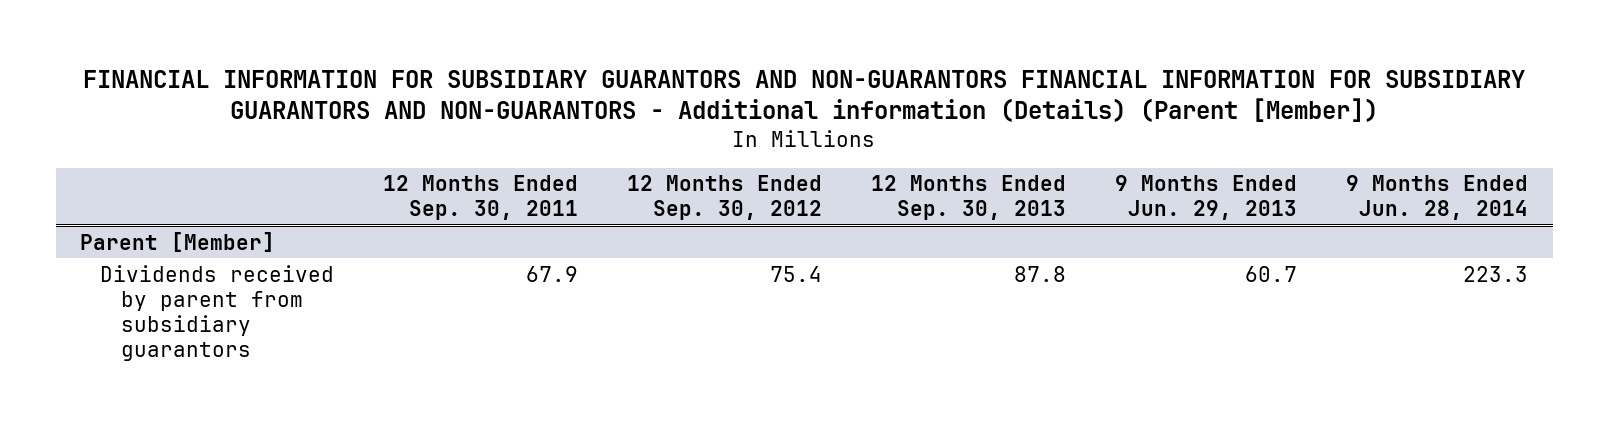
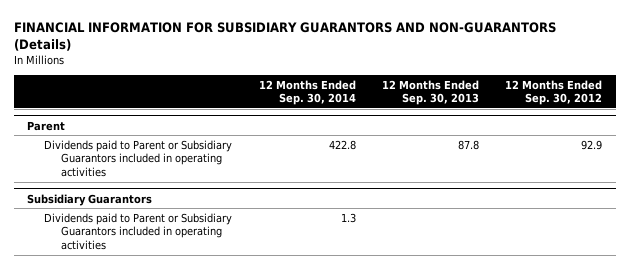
- FINANCIAL INFORMATION FOR SUBSIDIARY GUARANTORS AND NON-GUARANTORS FINANCIAL INFORMATION FOR SUBSIDIARY GUARANTORS AND NON-GUARANTORS - Additional information (Details) (Parent [Member])
+ FINANCIAL INFORMATION FOR SUBSIDIARY GUARANTORS AND NON-GUARANTORS (Details)
- | 12 Months Ended Sep. 30, 2011 | 12 Months Ended Sep. 30, 2012 | 12 Months Ended Sep. 30, 2013 | 9 Months Ended Jun. 29, 2013 | 9 Months Ended Jun. 28, 2014
+ | 12 Months Ended Sep. 30, 2014 | 12 Months Ended Sep. 30, 2013 | 12 Months Ended Sep. 30, 2012
- Parent [Member]
- Dividends received by parent from subsidiary guarantors | 67.9 | 75.4 | 87.8 | 60.7 | 223.3
+ Parent
+ Dividends paid to Parent or Subsidiary Guarantors included in operating activities | 422.8 | 87.8 | 92.9
+ Subsidiary Guarantors
+ Dividends paid to Parent or Subsidiary Guarantors included in operating activities | 1.3 | |

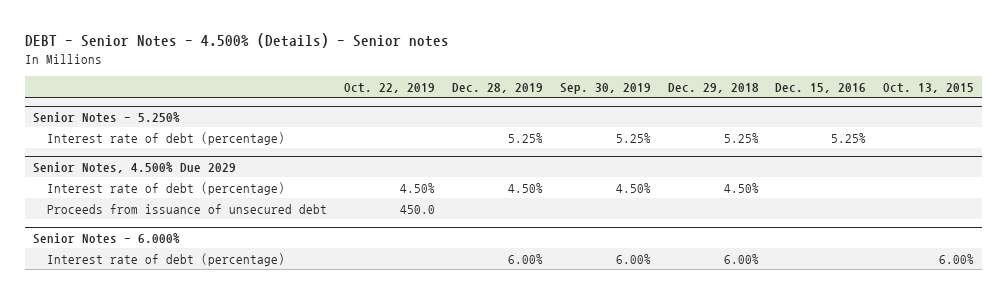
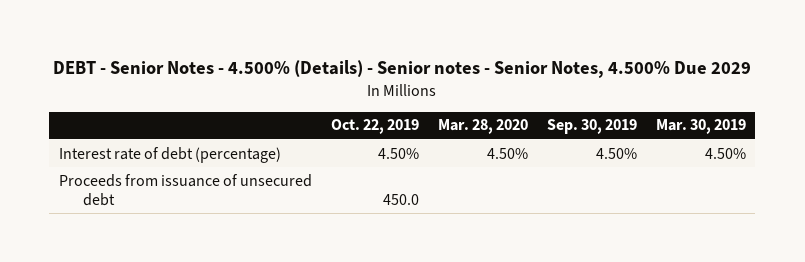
- DEBT - Senior Notes - 4.500% (Details) - Senior notes
+ DEBT - Senior Notes - 4.500% (Details) - Senior notes - Senior Notes, 4.500% Due 2029
- | Oct. 22, 2019 | Dec. 28, 2019 | Sep. 30, 2019 | Dec. 29, 2018 | Dec. 15, 2016 | Oct. 13, 2015
+ | Oct. 22, 2019 | Mar. 28, 2020 | Sep. 30, 2019 | Mar. 30, 2019
- Senior Notes - 5.250%
- Interest rate of debt (percentage) | | 5.25% | 5.25% | 5.25% | 5.25% |
- Senior Notes, 4.500% Due 2029
- Senior Notes - 6.000%
- Interest rate of debt (percentage) | | 6.00% | 6.00% | 6.00% | | 6.00%

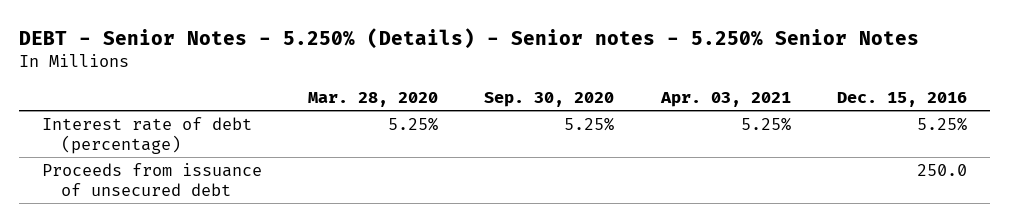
- DEBT - Senior Notes - 4.500% (Details) - Senior notes - Senior Notes, 4.500% Due 2029
+ DEBT - Senior Notes - 5.250% (Details) - Senior notes - 5.250% Senior Notes
- | Oct. 22, 2019 | Mar. 28, 2020 | Sep. 30, 2019 | Mar. 30, 2019
+ | Mar. 28, 2020 | Sep. 30, 2020 | Apr. 03, 2021 | Dec. 15, 2016
- Interest rate of debt (percentage) | 4.50% | 4.50% | 4.50% | 4.50%
+ Interest rate of debt (percentage) | 5.25% | 5.25% | 5.25% | 5.25%

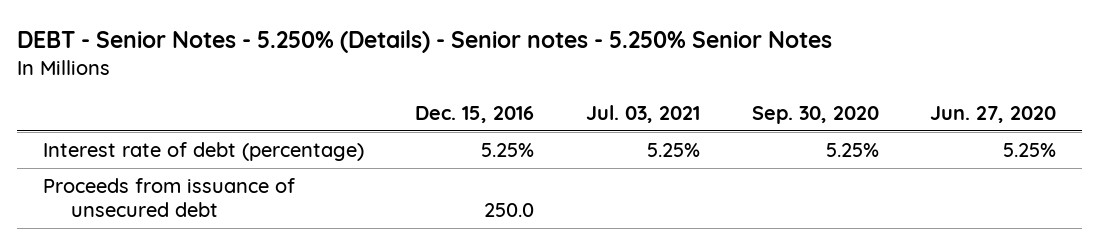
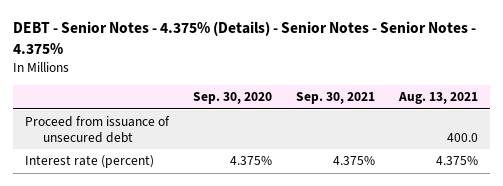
- DEBT - Senior Notes - 5.250% (Details) - Senior notes - 5.250% Senior Notes
+ DEBT - Senior Notes - 4.375% (Details) - Senior Notes - Senior Notes - 4.375%
- | Dec. 15, 2016 | Jul. 03, 2021 | Sep. 30, 2020 | Jun. 27, 2020
+ | Sep. 30, 2020 | Sep. 30, 2021 | Aug. 13, 2021
- Interest rate of debt (percentage) | 5.25% | 5.25% | 5.25% | 5.25%
- Proceeds from issuance of unsecured debt | 250.0 | | |
+ Proceed from issuance of unsecured debt | | | 400.0
+ Interest rate (percent) | 4.375% | 4.375% | 4.375%

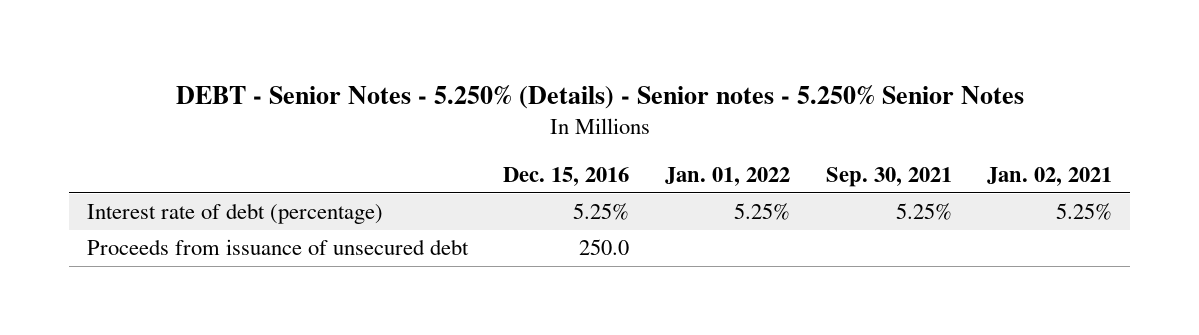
- DEBT - Senior Notes - 4.375% (Details) - Senior Notes - Senior Notes - 4.375%
+ DEBT - Senior Notes - 5.250% (Details) - Senior notes - 5.250% Senior Notes
- | Sep. 30, 2020 | Sep. 30, 2021 | Aug. 13, 2021
+ | Dec. 15, 2016 | Jan. 01, 2022 | Sep. 30, 2021 | Jan. 02, 2021
- Proceed from issuance of unsecured debt | | | 400.0
- Interest rate (percent) | 4.375% | 4.375% | 4.375%
+ Interest rate of debt (percentage) | 5.25% | 5.25% | 5.25% | 5.25%
+ Proceeds from issuance of unsecured debt | 250.0 | | |

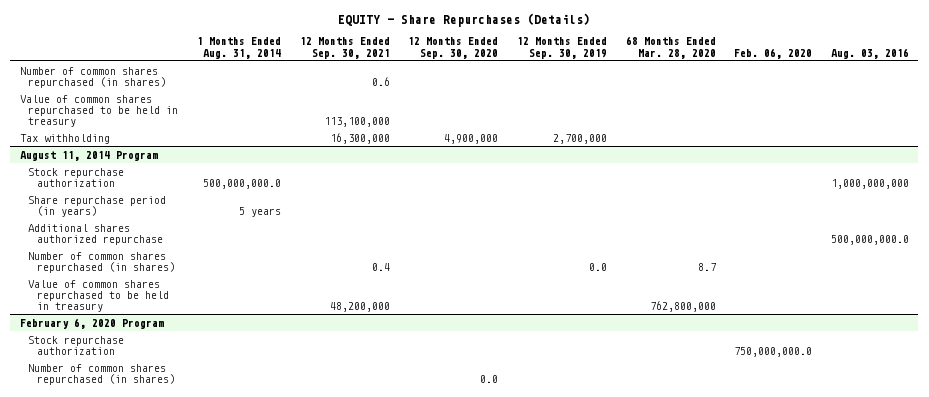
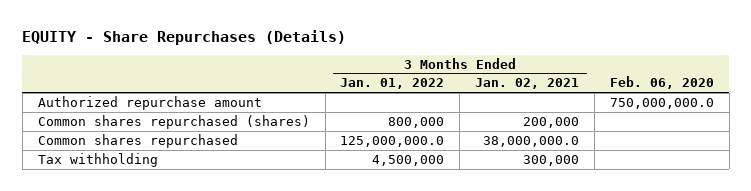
- | 1 Months Ended Aug. 31, 2014 | 12 Months Ended Sep. 30, 2021 | 12 Months Ended Sep. 30, 2020 | 12 Months Ended Sep. 30, 2019 | 68 Months Ended Mar. 28, 2020 | Feb. 06, 2020 | Aug. 03, 2016
+ | 3 Months Ended Jan. 01, 2022 | 3 Months Ended Jan. 02, 2021 | Feb. 06, 2020
- Number of common shares repurchased (in shares) | | 0.6 | | | | |
- Value of common shares repurchased to be held in treasury | | 113,100,000 | | | | |
+ Authorized repurchase amount | | | 750,000,000.0
+ Common shares repurchased (shares) | 800,000 | 200,000 |
+ Common shares repurchased | 125,000,000.0 | 38,000,000.0 |
- August 11, 2014 Program
- Stock repurchase authorization | 500,000,000.0 | | | | | | 1,000,000,000
- Share repurchase period (in years) | 5 years | | | | | |
- Additional shares authorized repurchase | | | | | | | 500,000,000.0
- Number of common shares repurchased (in shares) | | 0.4 | | 0.0 | 8.7 | |
- Value of common shares repurchased to be held in treasury | | 48,200,000 | | | 762,800,000 | |
- February 6, 2020 Program
- Stock repurchase authorization | | | | | | 750,000,000.0 |
- Number of common shares repurchased (in shares) | | | 0.0 | | | |

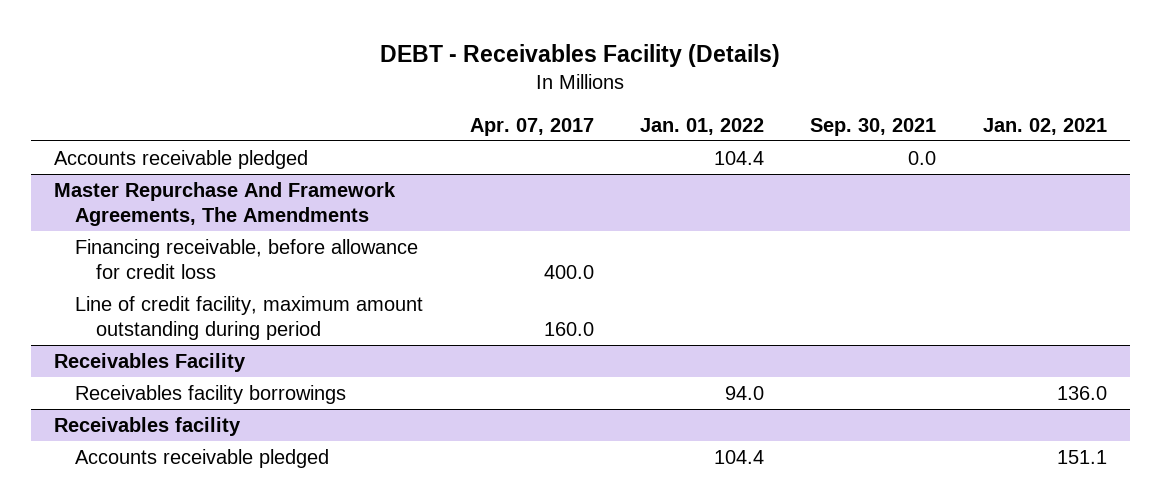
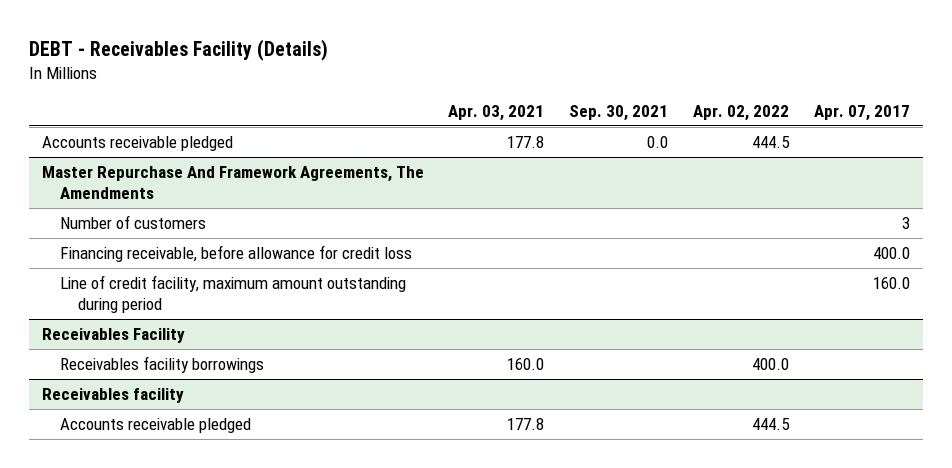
- | Apr. 07, 2017 | Jan. 01, 2022 | Sep. 30, 2021 | Jan. 02, 2021
+ | Apr. 03, 2021 | Sep. 30, 2021 | Apr. 02, 2022 | Apr. 07, 2017
@ Master Repurchase And Framework Agreements, The Amendments
+ Number of customers | | | | 3

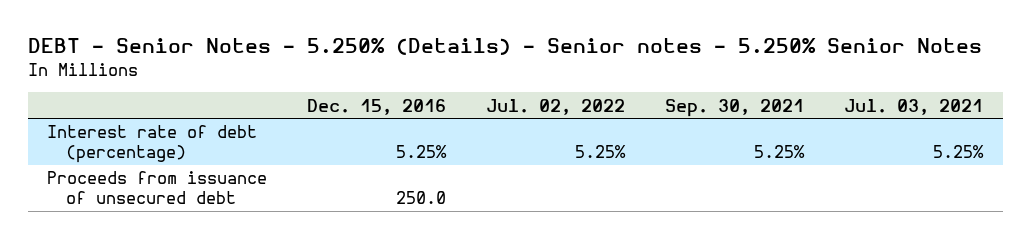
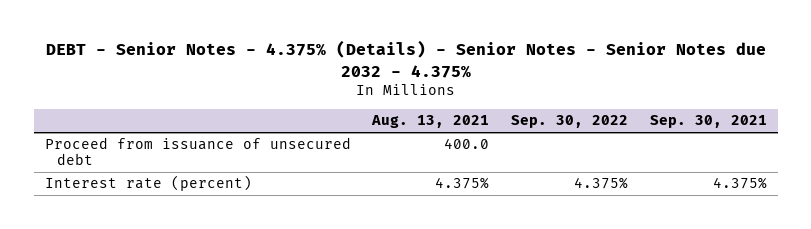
- DEBT - Senior Notes - 5.250% (Details) - Senior notes - 5.250% Senior Notes
+ DEBT - Senior Notes - 4.375% (Details) - Senior Notes - Senior Notes due 2032 - 4.375%
- | Dec. 15, 2016 | Jul. 02, 2022 | Sep. 30, 2021 | Jul. 03, 2021
+ | Aug. 13, 2021 | Sep. 30, 2022 | Sep. 30, 2021
- Interest rate of debt (percentage) | 5.25% | 5.25% | 5.25% | 5.25%
- Proceeds from issuance of unsecured debt | 250.0 | | |
+ Proceed from issuance of unsecured debt | 400.0 | |
+ Interest rate (percent) | 4.375% | 4.375% | 4.375%

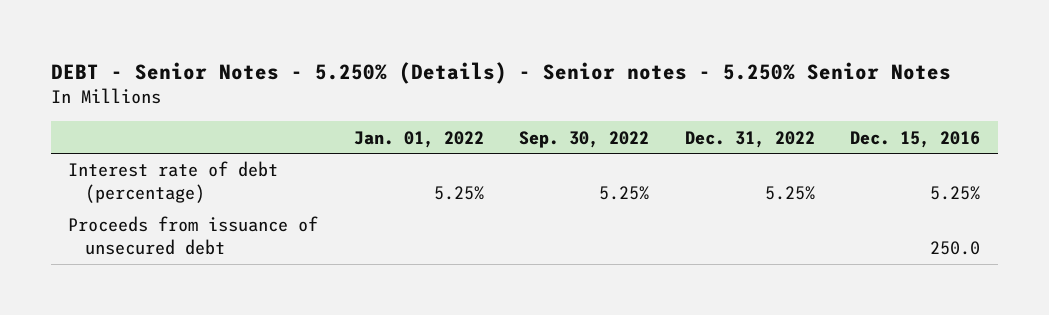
- DEBT - Senior Notes - 4.375% (Details) - Senior Notes - Senior Notes due 2032 - 4.375%
+ DEBT - Senior Notes - 5.250% (Details) - Senior notes - 5.250% Senior Notes
- | Aug. 13, 2021 | Sep. 30, 2022 | Sep. 30, 2021
+ | Jan. 01, 2022 | Sep. 30, 2022 | Dec. 31, 2022 | Dec. 15, 2016
- Proceed from issuance of unsecured debt | 400.0 | |
- Interest rate (percent) | 4.375% | 4.375% | 4.375%
+ Interest rate of debt (percentage) | 5.25% | 5.25% | 5.25% | 5.25%
+ Proceeds from issuance of unsecured debt | | | | 250.0

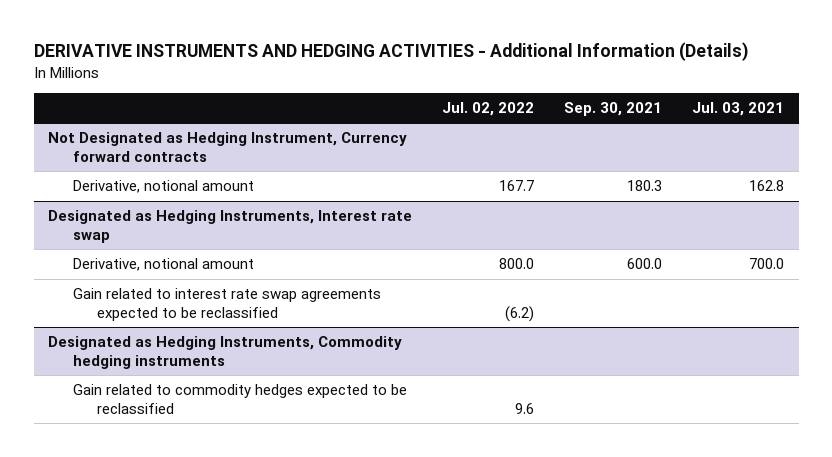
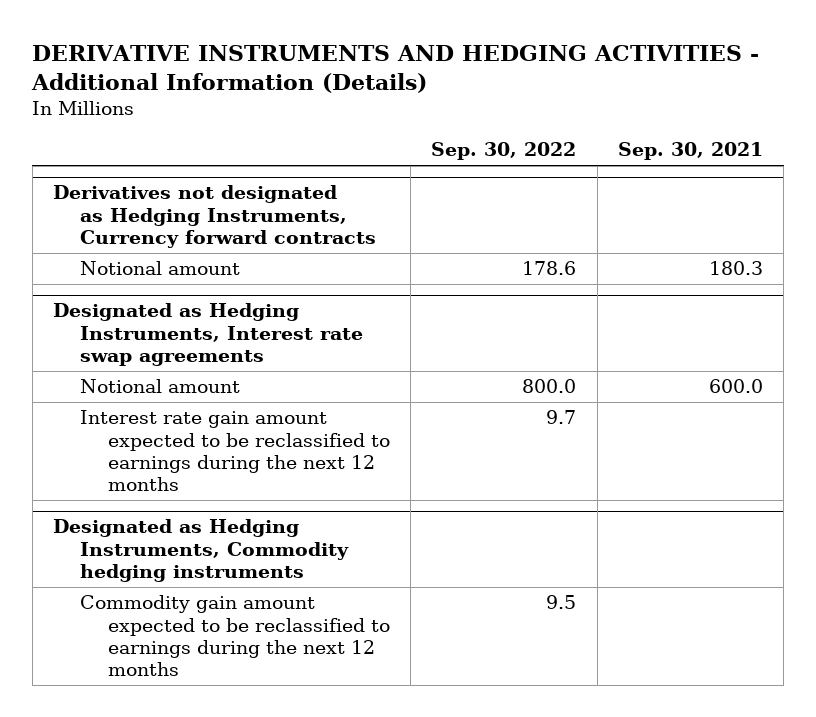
- | Jul. 02, 2022 | Sep. 30, 2021 | Jul. 03, 2021
+ | Sep. 30, 2022 | Sep. 30, 2021
- Not Designated as Hedging Instrument, Currency forward contracts
- Derivative, notional amount | 167.7 | 180.3 | 162.8
- Designated as Hedging Instruments, Interest rate swap
- Derivative, notional amount | 800.0 | 600.0 | 700.0
- Gain related to interest rate swap agreements expected to be reclassified | (6.2) | |
+ Derivatives not designated as Hedging Instruments, Currency forward contracts
+ Notional amount | 178.6 | 180.3
+ Designated as Hedging Instruments, Interest rate swap agreements
+ Notional amount | 800.0 | 600.0
+ Interest rate gain amount expected to be reclassified to earnings during the next 12 months | 9.7 |
@ Designated as Hedging Instruments, Commodity hedging instruments
- Gain related to commodity hedges expected to be reclassified | 9.6 | |
+ Commodity gain amount expected to be reclassified to earnings during the next 12 months | 9.5 |

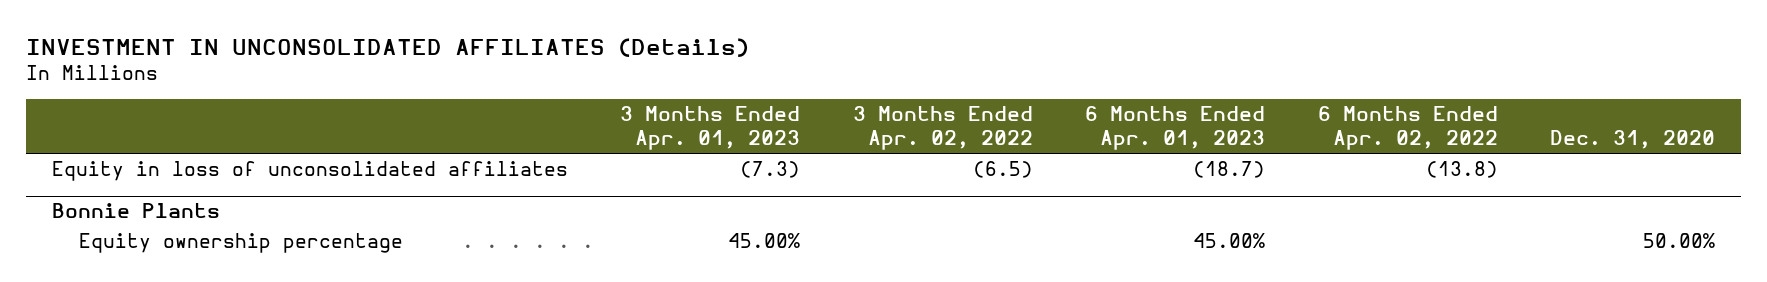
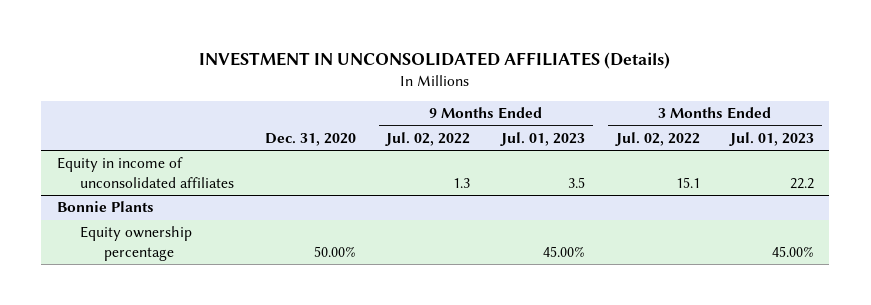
- | 3 Months Ended Apr. 01, 2023 | 3 Months Ended Apr. 02, 2022 | 6 Months Ended Apr. 01, 2023 | 6 Months Ended Apr. 02, 2022 | Dec. 31, 2020
+ | Dec. 31, 2020 | 9 Months Ended Jul. 02, 2022 | 9 Months Ended Jul. 01, 2023 | 3 Months Ended Jul. 02, 2022 | 3 Months Ended Jul. 01, 2023
- Equity in loss of unconsolidated affiliates | (7.3) | (6.5) | (18.7) | (13.8) |
+ Equity in income of unconsolidated affiliates | | 1.3 | 3.5 | 15.1 | 22.2

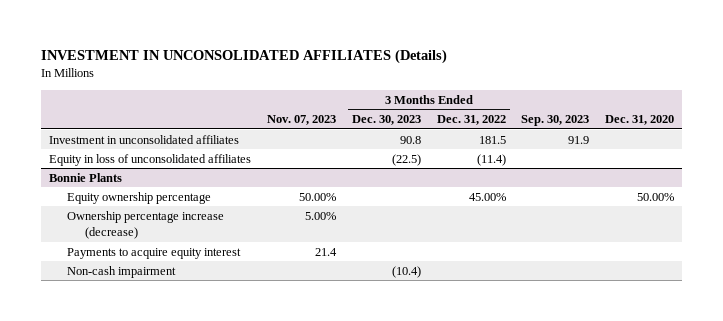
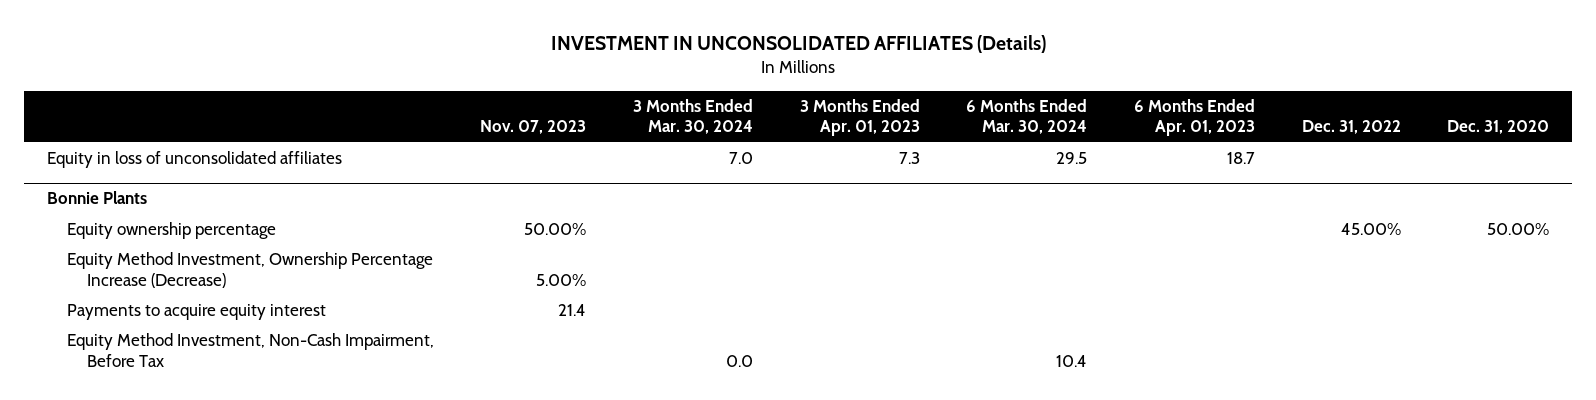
- | Nov. 07, 2023 | 3 Months Ended Dec. 30, 2023 | 3 Months Ended Dec. 31, 2022 | Sep. 30, 2023 | Dec. 31, 2020
+ | Nov. 07, 2023 | 3 Months Ended Mar. 30, 2024 | 3 Months Ended Apr. 01, 2023 | 6 Months Ended Mar. 30, 2024 | 6 Months Ended Apr. 01, 2023 | Dec. 31, 2022 | Dec. 31, 2020
- Investment in unconsolidated affiliates | | 90.8 | 181.5 | 91.9 |
@ Bonnie Plants
- Ownership percentage increase (decrease) | 5.00% | | | |
+ Equity Method Investment, Ownership Percentage Increase (Decrease) | 5.00% | | | | | |
- Non-cash impairment | | (10.4) | | |
+ Equity Method Investment, Non-Cash Impairment, Before Tax | | 0.0 | | 10.4 | | |

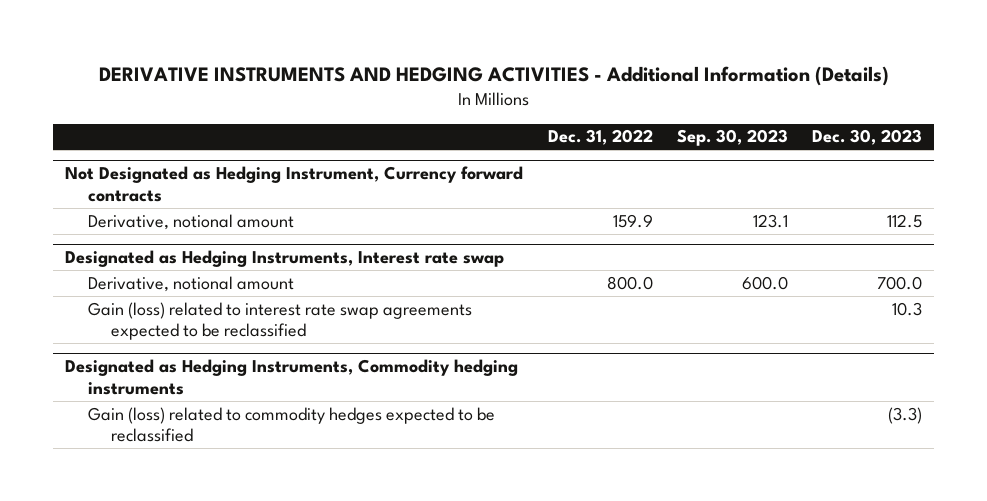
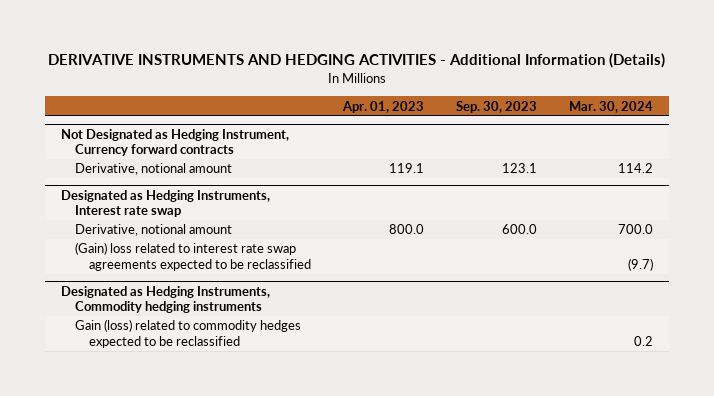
- | Dec. 31, 2022 | Sep. 30, 2023 | Dec. 30, 2023
+ | Apr. 01, 2023 | Sep. 30, 2023 | Mar. 30, 2024
@ Designated as Hedging Instruments, Interest rate swap
- Gain (loss) related to interest rate swap agreements expected to be reclassified | | | 10.3
+ (Gain) loss related to interest rate swap agreements expected to be reclassified | | | (9.7)

